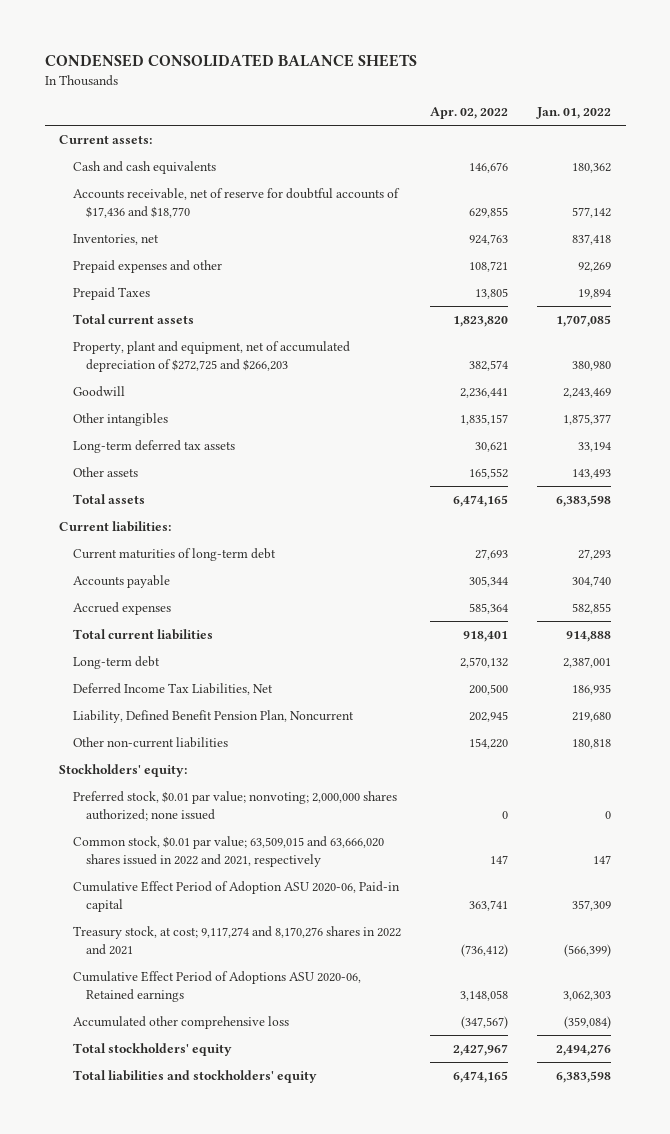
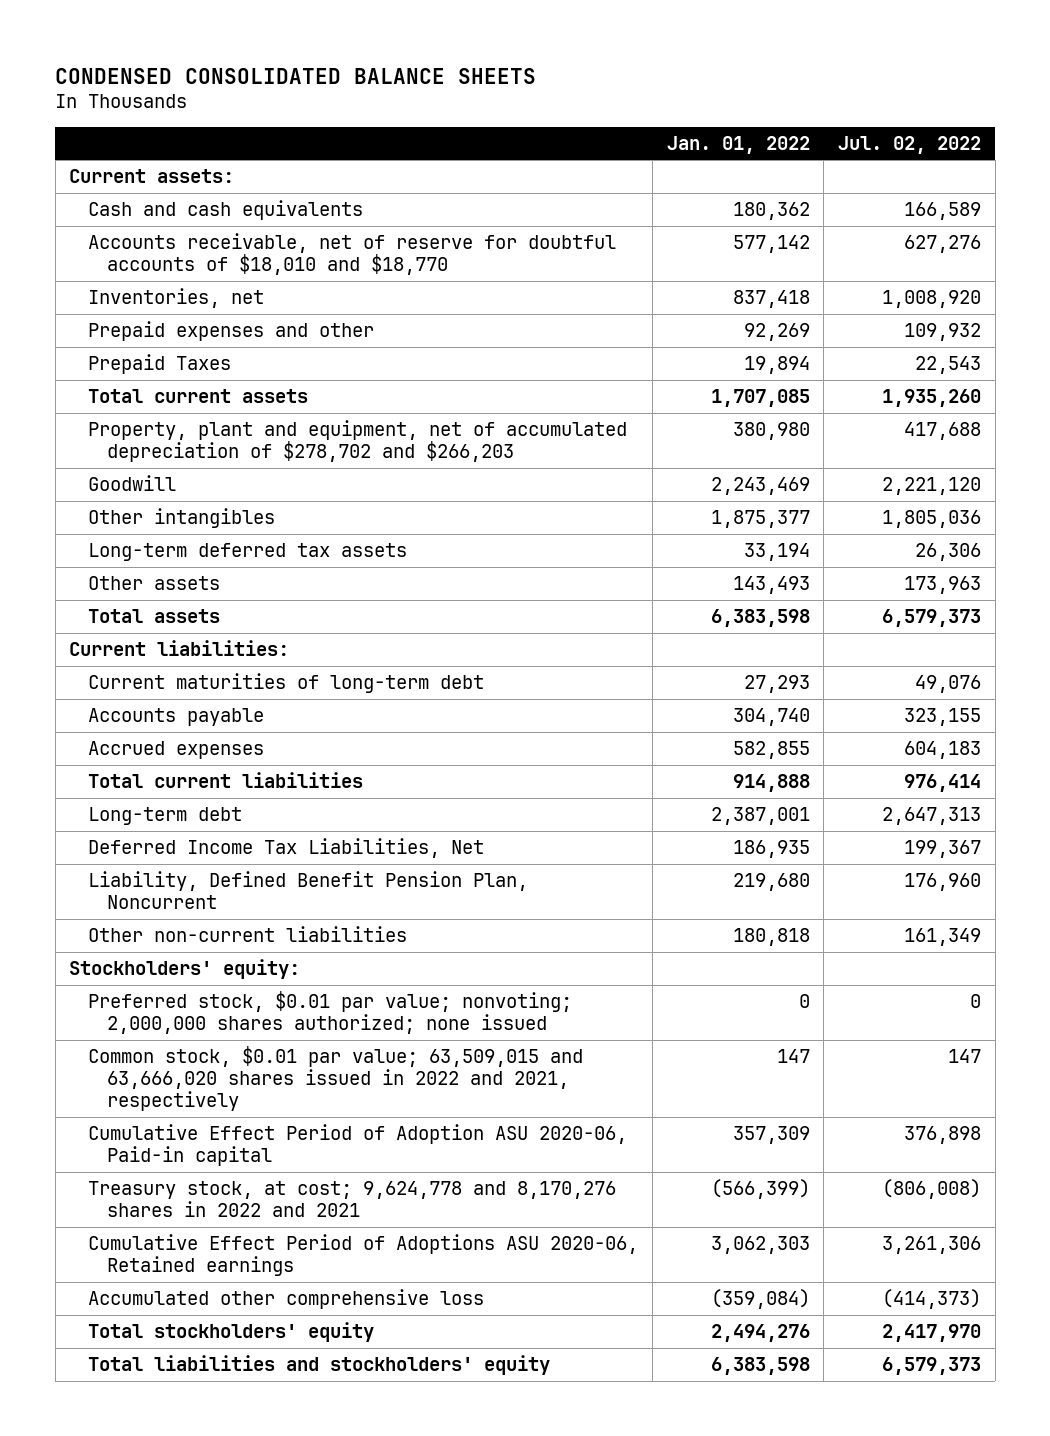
- | Apr. 02, 2022 | Jan. 01, 2022
+ | Jan. 01, 2022 | Jul. 02, 2022
- Accounts receivable, net of reserve for doubtful accounts of $17,436 and $18,770 | 629,855 | 577,142
+ Accounts receivable, net of reserve for doubtful accounts of $18,010 and $18,770 | 577,142 | 627,276
- Property, plant and equipment, net of accumulated depreciation of $272,725 and $266,203 | 382,574 | 380,980
+ Property, plant and equipment, net of accumulated depreciation of $278,702 and $266,203 | 380,980 | 417,688
- Treasury stock, at cost; 9,117,274 and 8,170,276 shares in 2022 and 2021 | (736,412) | (566,399)
+ Treasury stock, at cost; 9,624,778 and 8,170,276 shares in 2022 and 2021 | (566,399) | (806,008)

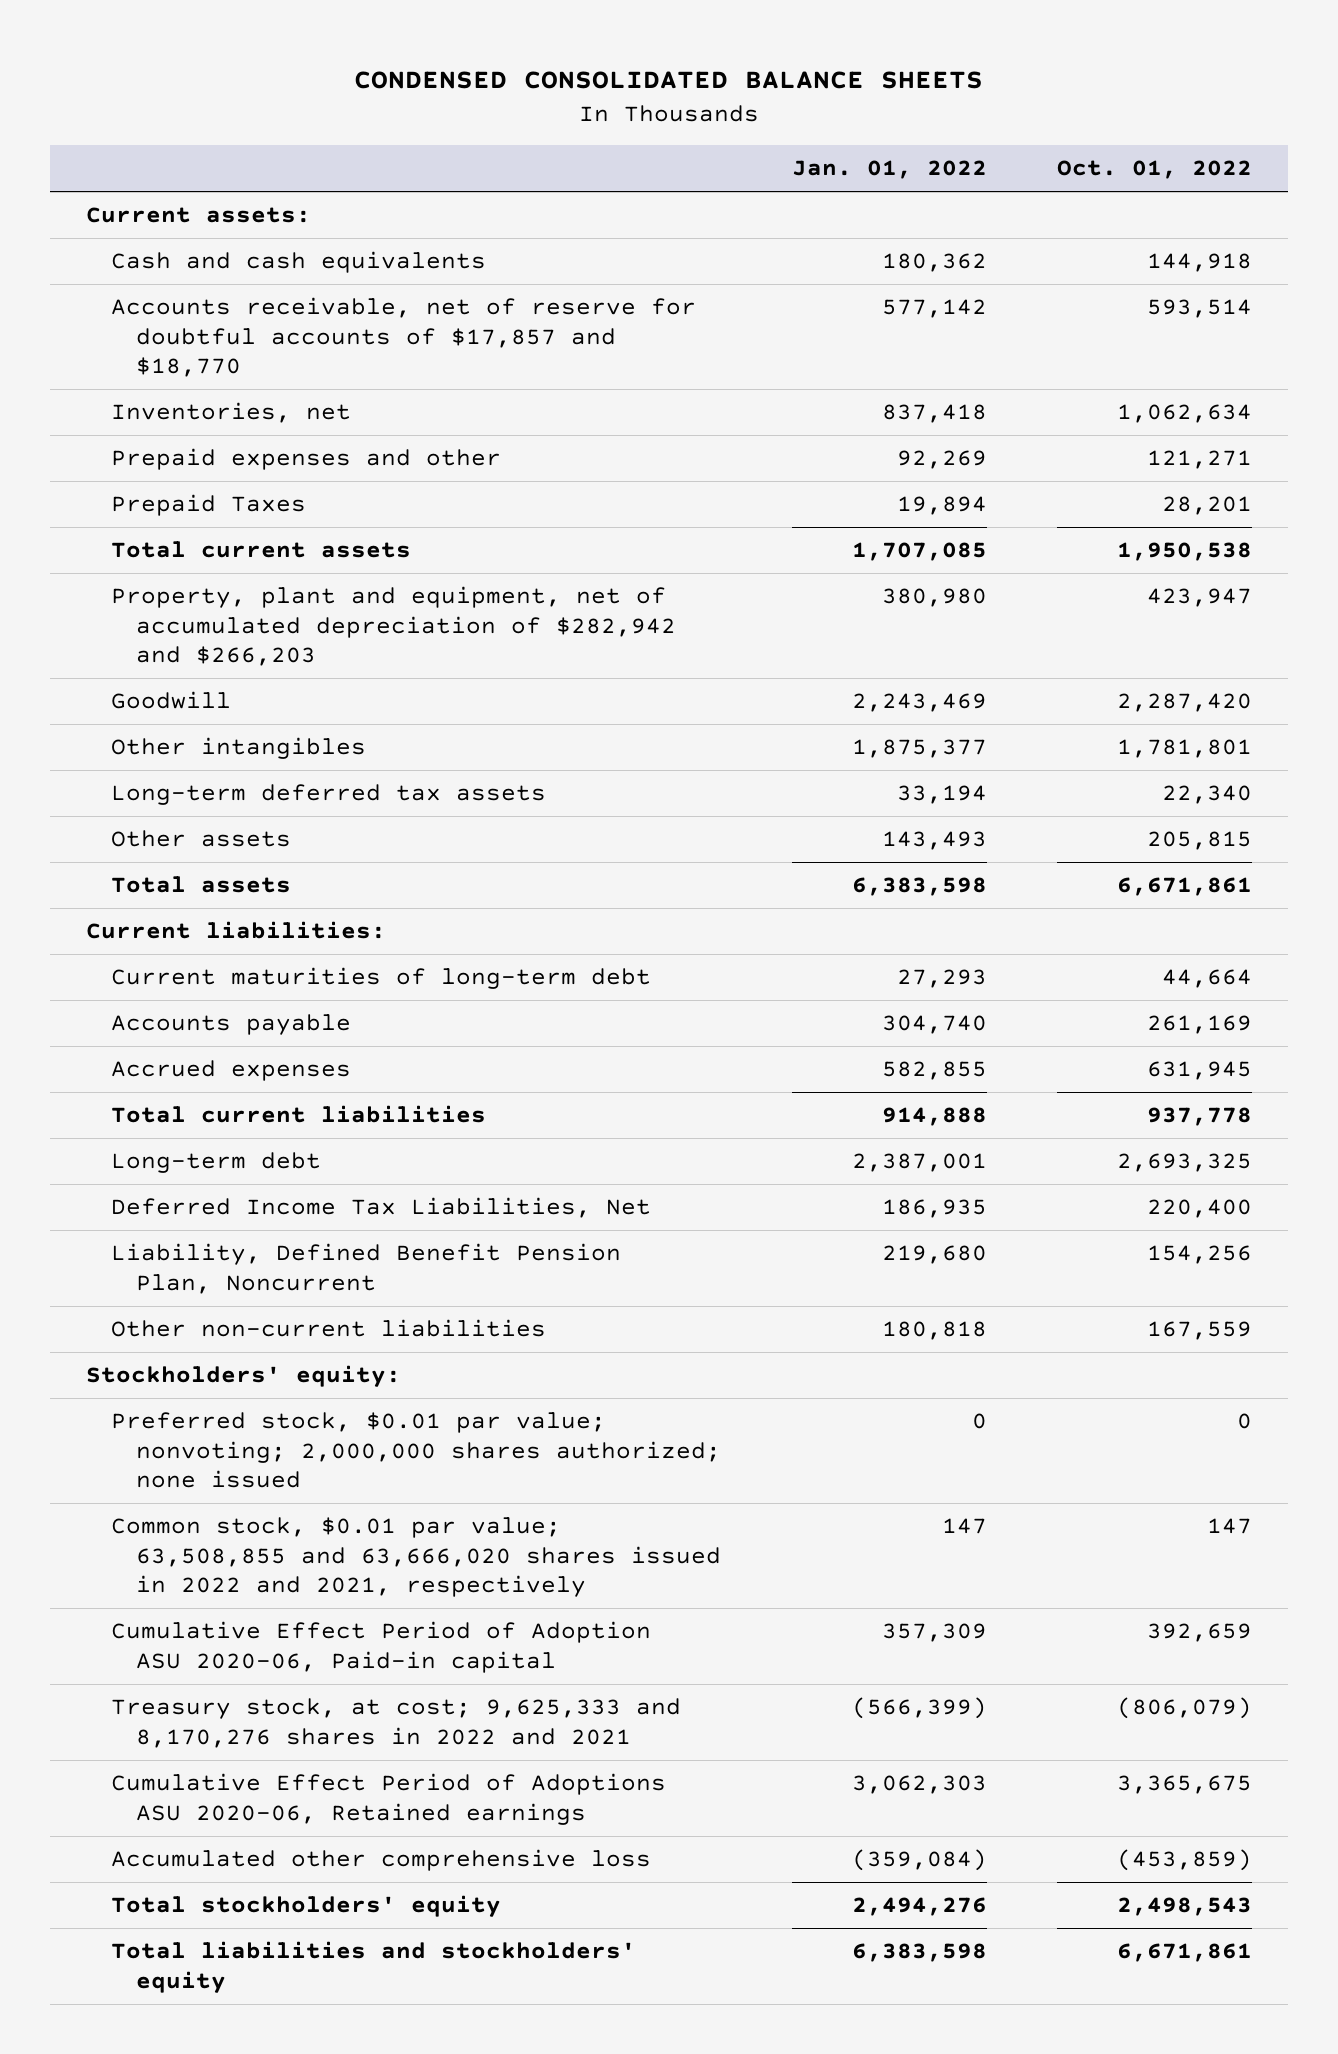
- | Jan. 01, 2022 | Jul. 02, 2022
+ | Jan. 01, 2022 | Oct. 01, 2022
- Accounts receivable, net of reserve for doubtful accounts of $18,010 and $18,770 | 577,142 | 627,276
+ Accounts receivable, net of reserve for doubtful accounts of $17,857 and $18,770 | 577,142 | 593,514
- Property, plant and equipment, net of accumulated depreciation of $278,702 and $266,203 | 380,980 | 417,688
+ Property, plant and equipment, net of accumulated depreciation of $282,942 and $266,203 | 380,980 | 423,947
- Common stock, $0.01 par value; 63,509,015 and 63,666,020 shares issued in 2022 and 2021, respectively | 147 | 147
+ Common stock, $0.01 par value; 63,508,855 and 63,666,020 shares issued in 2022 and 2021, respectively | 147 | 147
- Treasury stock, at cost; 9,624,778 and 8,170,276 shares in 2022 and 2021 | (566,399) | (806,008)
+ Treasury stock, at cost; 9,625,333 and 8,170,276 shares in 2022 and 2021 | (566,399) | (806,079)

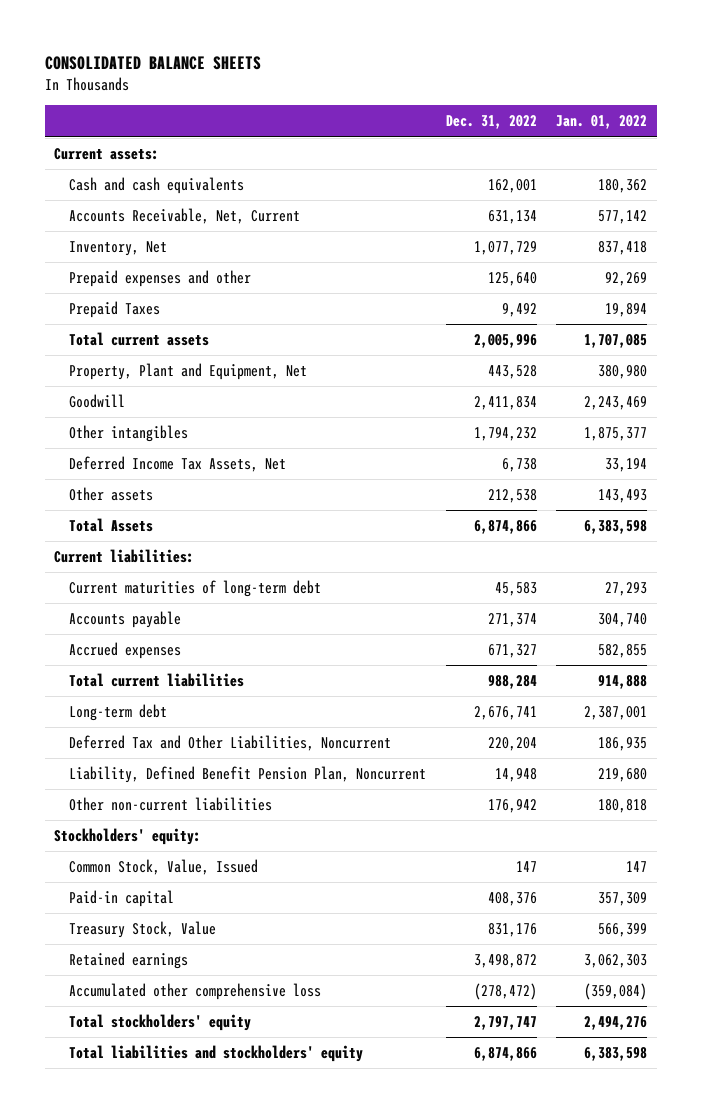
- CONDENSED CONSOLIDATED BALANCE SHEETS
+ CONSOLIDATED BALANCE SHEETS
- | Jan. 01, 2022 | Oct. 01, 2022
+ | Dec. 31, 2022 | Jan. 01, 2022
- Accounts receivable, net of reserve for doubtful accounts of $17,857 and $18,770 | 577,142 | 593,514
- Inventories, net | 837,418 | 1,062,634
+ Accounts Receivable, Net, Current | 631,134 | 577,142
+ Inventory, Net | 1,077,729 | 837,418
- Property, plant and equipment, net of accumulated depreciation of $282,942 and $266,203 | 380,980 | 423,947
+ Property, Plant and Equipment, Net | 443,528 | 380,980
- Long-term deferred tax assets | 33,194 | 22,340
+ Deferred Income Tax Assets, Net | 6,738 | 33,194
- Total assets | 6,383,598 | 6,671,861
+ Total Assets | 6,874,866 | 6,383,598
- Deferred Income Tax Liabilities, Net | 186,935 | 220,400
+ Deferred Tax and Other Liabilities, Noncurrent | 220,204 | 186,935
- Preferred stock, $0.01 par value; nonvoting; 2,000,000 shares authorized; none issued | 0 | 0
- Common stock, $0.01 par value; 63,508,855 and 63,666,020 shares issued in 2022 and 2021, respectively | 147 | 147
- Cumulative Effect Period of Adoption ASU 2020-06, Paid-in capital | 357,309 | 392,659
- Treasury stock, at cost; 9,625,333 and 8,170,276 shares in 2022 and 2021 | (566,399) | (806,079)
- Cumulative Effect Period of Adoptions ASU 2020-06, Retained earnings | 3,062,303 | 3,365,675
+ Common Stock, Value, Issued | 147 | 147
+ Paid-in capital | 408,376 | 357,309
+ Treasury Stock, Value | 831,176 | 566,399
+ Retained earnings | 3,498,872 | 3,062,303

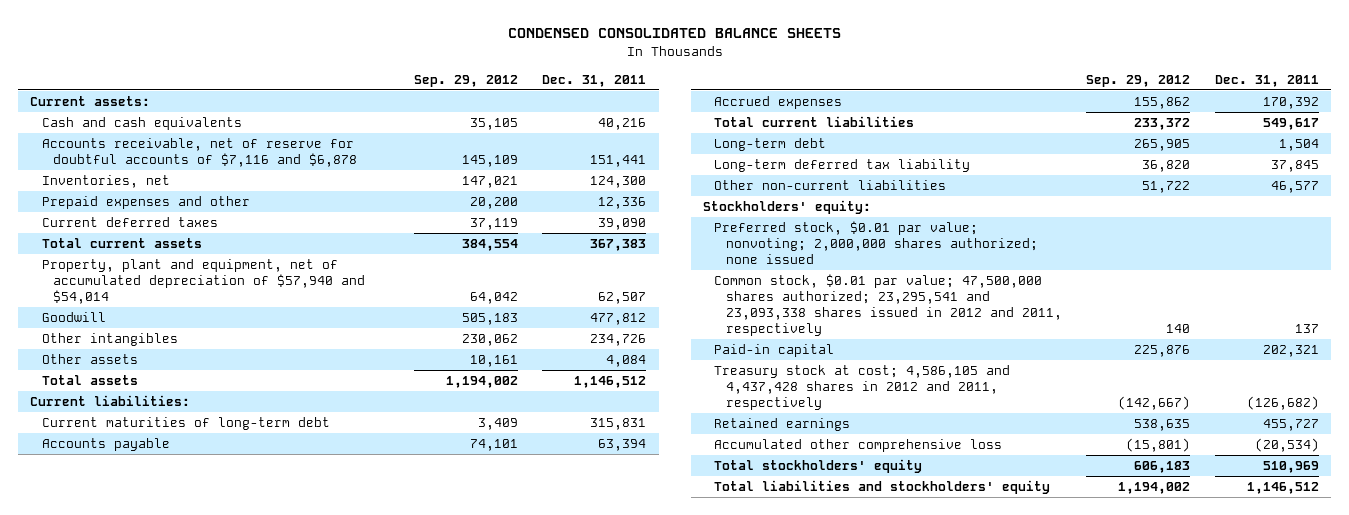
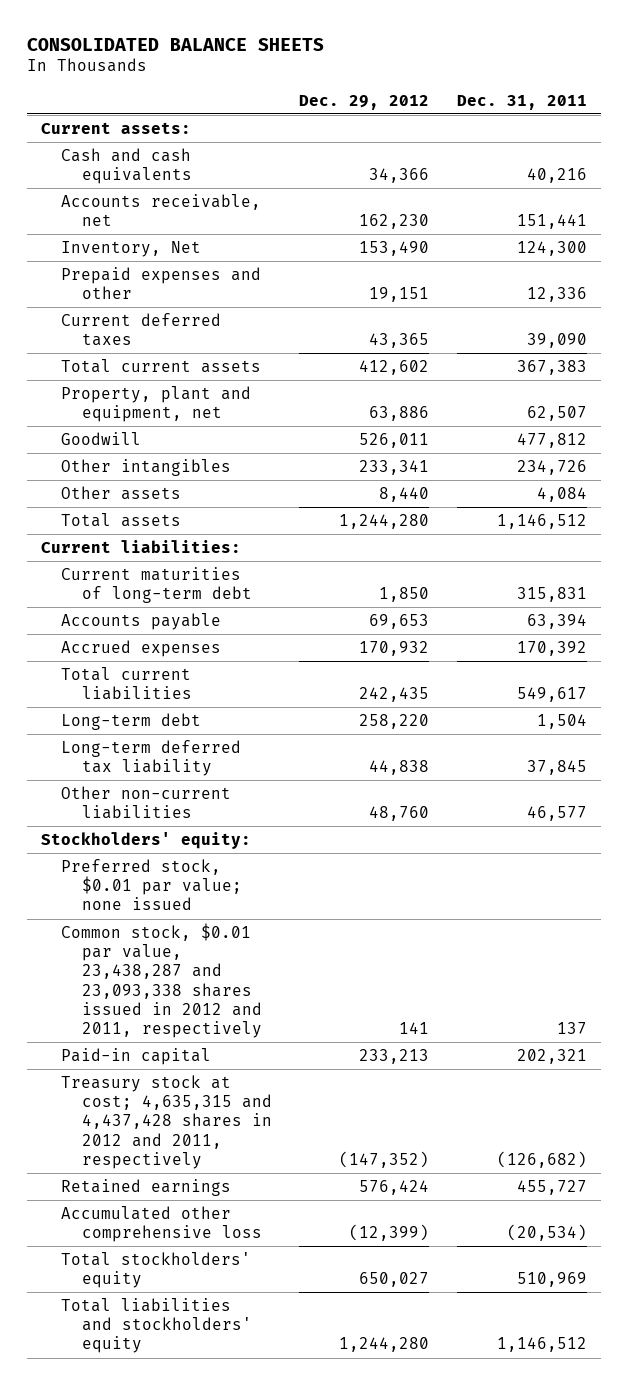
- CONDENSED CONSOLIDATED BALANCE SHEETS
+ CONSOLIDATED BALANCE SHEETS
- | Sep. 29, 2012 | Dec. 31, 2011
+ | Dec. 29, 2012 | Dec. 31, 2011
- Accounts receivable, net of reserve for doubtful accounts of $7,116 and $6,878 | 145,109 | 151,441
- Inventories, net | 147,021 | 124,300
+ Accounts receivable, net | 162,230 | 151,441
+ Inventory, Net | 153,490 | 124,300
- Property, plant and equipment, net of accumulated depreciation of $57,940 and $54,014 | 64,042 | 62,507
+ Property, plant and equipment, net | 63,886 | 62,507
- Preferred stock, $0.01 par value; nonvoting; 2,000,000 shares authorized; none issued
- Common stock, $0.01 par value; 47,500,000 shares authorized; 23,295,541 and 23,093,338 shares issued in 2012 and 2011, respectively | 140 | 137
+ Preferred stock, $0.01 par value; none issued
+ Common stock, $0.01 par value, 23,438,287 and 23,093,338 shares issued in 2012 and 2011, respectively | 141 | 137
- Treasury stock at cost; 4,586,105 and 4,437,428 shares in 2012 and 2011, respectively | (142,667) | (126,682)
+ Treasury stock at cost; 4,635,315 and 4,437,428 shares in 2012 and 2011, respectively | (147,352) | (126,682)

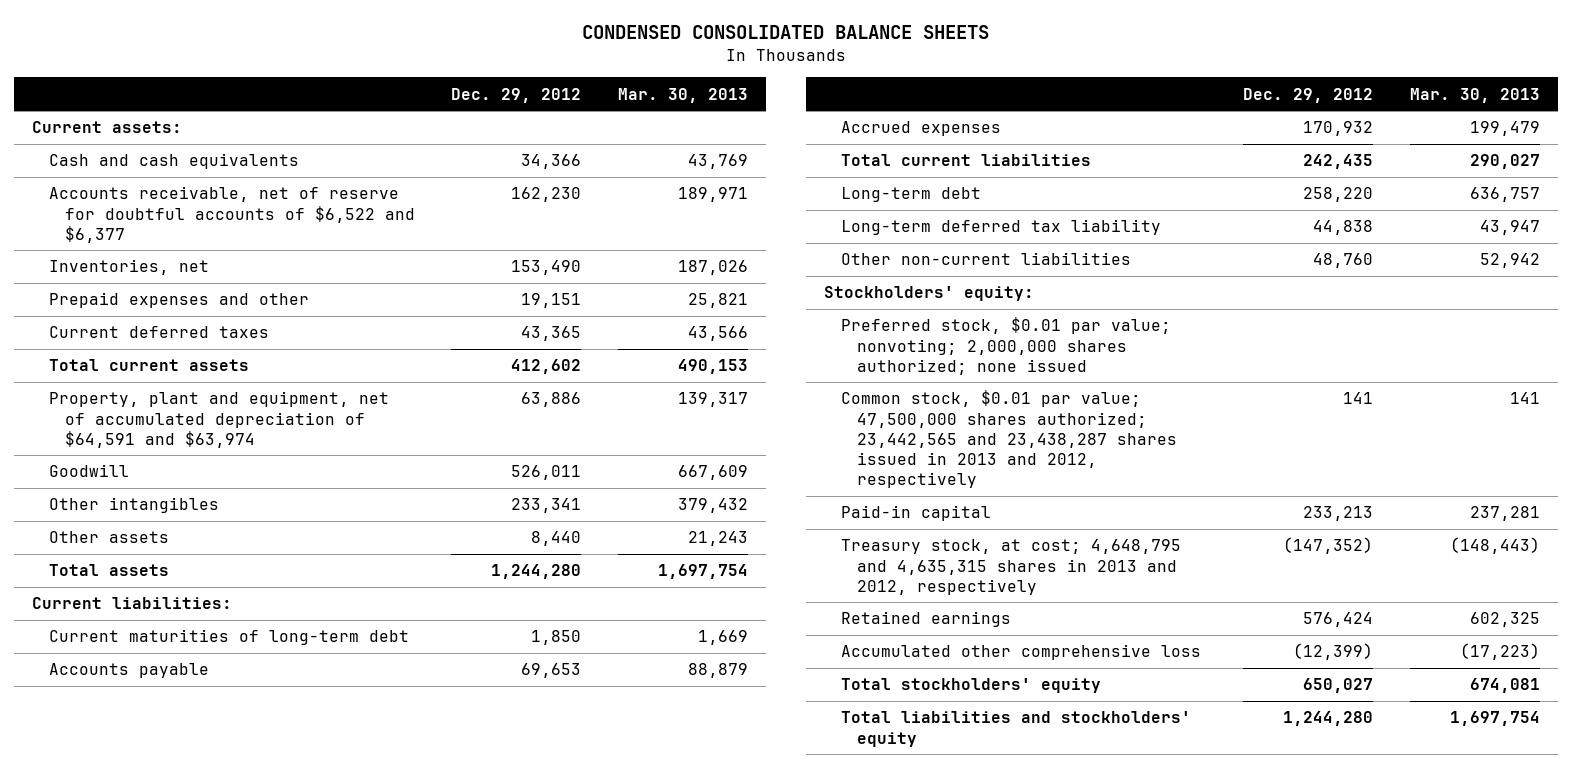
- CONSOLIDATED BALANCE SHEETS
+ CONDENSED CONSOLIDATED BALANCE SHEETS
- | Dec. 29, 2012 | Dec. 31, 2011
+ | Dec. 29, 2012 | Mar. 30, 2013
- Accounts receivable, net | 162,230 | 151,441
- Inventory, Net | 153,490 | 124,300
+ Accounts receivable, net of reserve for doubtful accounts of $6,522 and $6,377 | 162,230 | 189,971
+ Inventories, net | 153,490 | 187,026
- Property, plant and equipment, net | 63,886 | 62,507
+ Property, plant and equipment, net of accumulated depreciation of $64,591 and $63,974 | 63,886 | 139,317
- Preferred stock, $0.01 par value; none issued
- Common stock, $0.01 par value, 23,438,287 and 23,093,338 shares issued in 2012 and 2011, respectively | 141 | 137
+ Preferred stock, $0.01 par value; nonvoting; 2,000,000 shares authorized; none issued
+ Common stock, $0.01 par value; 47,500,000 shares authorized; 23,442,565 and 23,438,287 shares issued in 2013 and 2012, respectively | 141 | 141
- Treasury stock at cost; 4,635,315 and 4,437,428 shares in 2012 and 2011, respectively | (147,352) | (126,682)
+ Treasury stock, at cost; 4,648,795 and 4,635,315 shares in 2013 and 2012, respectively | (147,352) | (148,443)

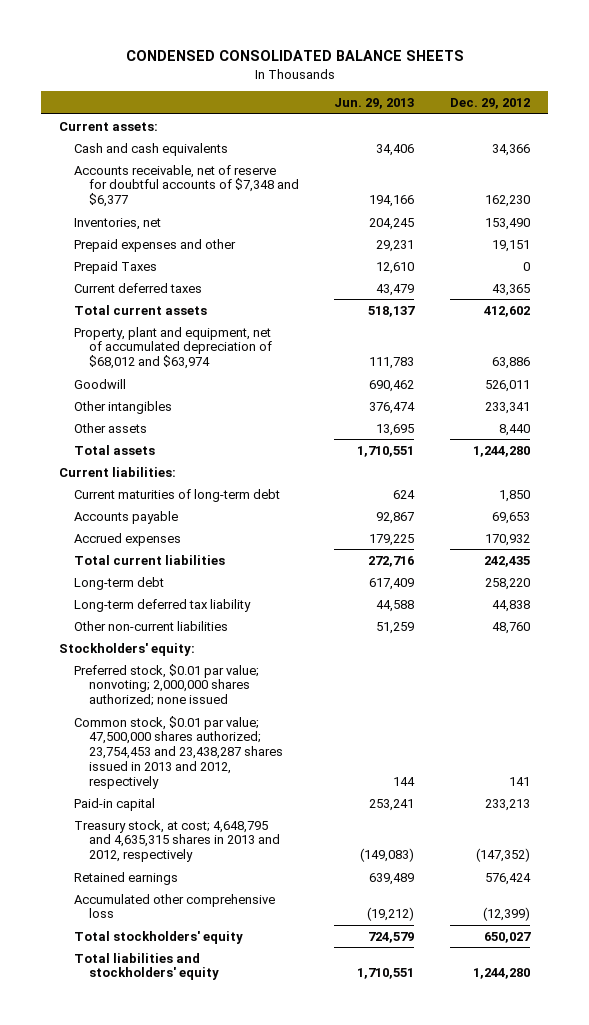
- | Dec. 29, 2012 | Mar. 30, 2013
+ | Jun. 29, 2013 | Dec. 29, 2012
- Accounts receivable, net of reserve for doubtful accounts of $6,522 and $6,377 | 162,230 | 189,971
+ Accounts receivable, net of reserve for doubtful accounts of $7,348 and $6,377 | 194,166 | 162,230
+ Prepaid Taxes | 12,610 | 0
- Property, plant and equipment, net of accumulated depreciation of $64,591 and $63,974 | 63,886 | 139,317
+ Property, plant and equipment, net of accumulated depreciation of $68,012 and $63,974 | 111,783 | 63,886
- Common stock, $0.01 par value; 47,500,000 shares authorized; 23,442,565 and 23,438,287 shares issued in 2013 and 2012, respectively | 141 | 141
+ Common stock, $0.01 par value; 47,500,000 shares authorized; 23,754,453 and 23,438,287 shares issued in 2013 and 2012, respectively | 144 | 141

